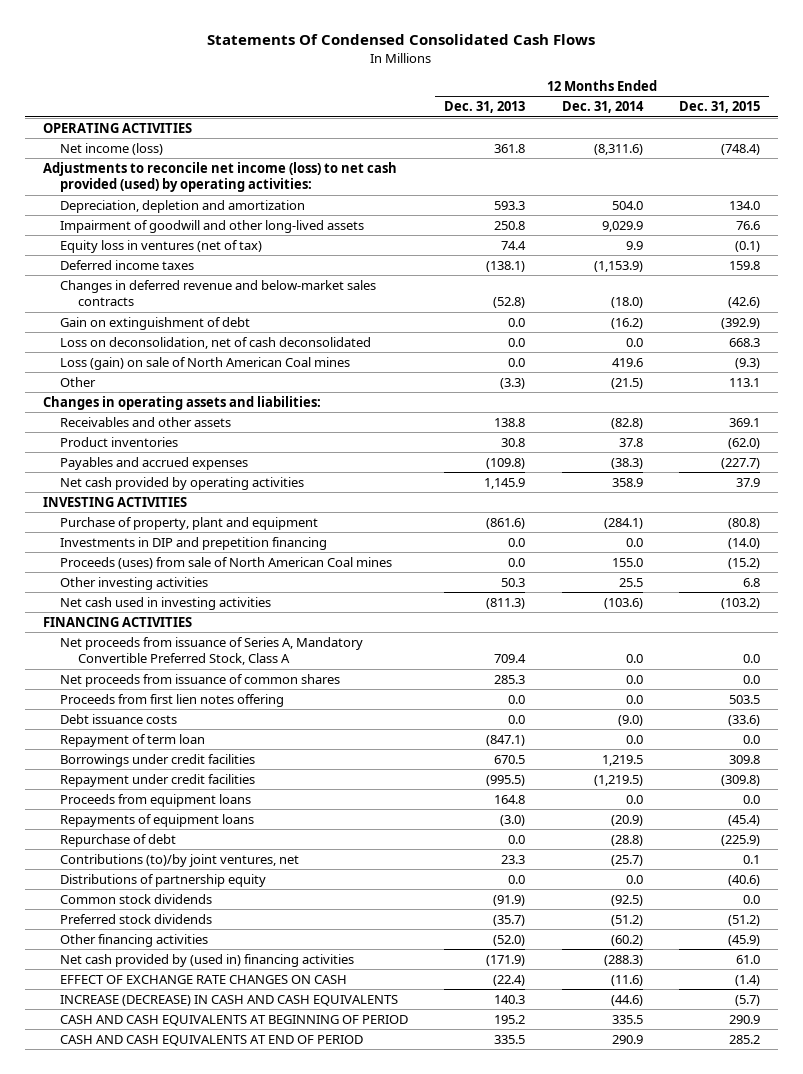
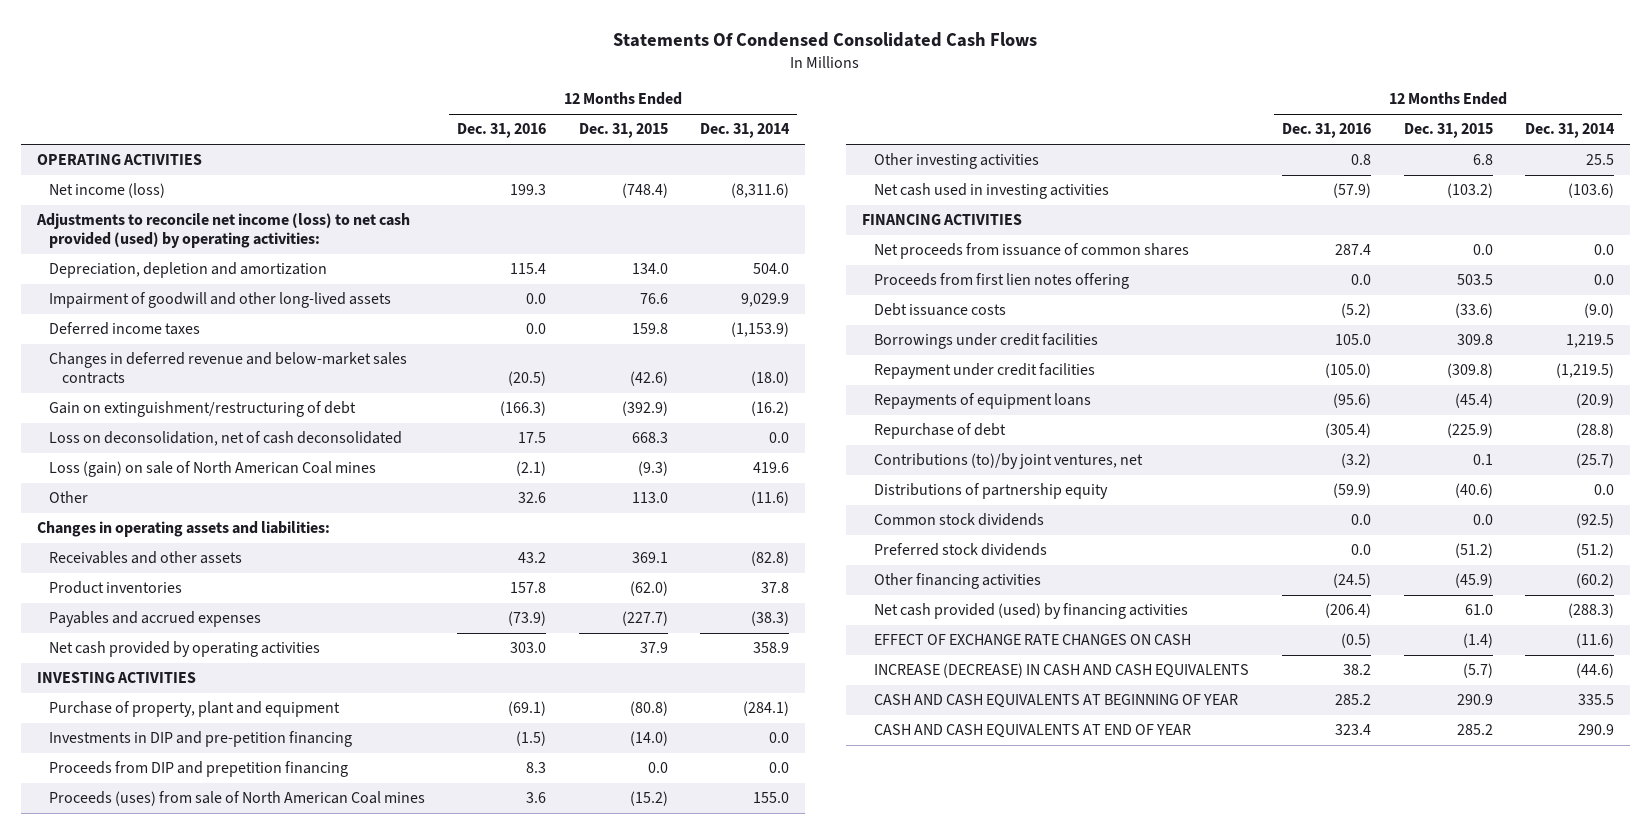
- | 12 Months Ended Dec. 31, 2013 | 12 Months Ended Dec. 31, 2014 | 12 Months Ended Dec. 31, 2015
+ | 12 Months Ended Dec. 31, 2016 | 12 Months Ended Dec. 31, 2015 | 12 Months Ended Dec. 31, 2014
- Equity loss in ventures (net of tax) | 74.4 | 9.9 | (0.1)
- Gain on extinguishment of debt | 0.0 | (16.2) | (392.9)
+ Gain on extinguishment/restructuring of debt | (166.3) | (392.9) | (16.2)
- Other | (3.3) | (21.5) | 113.1
+ Other | 32.6 | 113.0 | (11.6)
- Investments in DIP and prepetition financing | 0.0 | 0.0 | (14.0)
+ Investments in DIP and pre-petition financing | (1.5) | (14.0) | 0.0
+ Proceeds from DIP and prepetition financing | 8.3 | 0.0 | 0.0
- Net proceeds from issuance of Series A, Mandatory Convertible Preferred Stock, Class A | 709.4 | 0.0 | 0.0
- Repayment of term loan | (847.1) | 0.0 | 0.0
- Proceeds from equipment loans | 164.8 | 0.0 | 0.0
- Net cash provided by (used in) financing activities | (171.9) | (288.3) | 61.0
+ Net cash provided (used) by financing activities | (206.4) | 61.0 | (288.3)
- CASH AND CASH EQUIVALENTS AT BEGINNING OF PERIOD | 195.2 | 335.5 | 290.9
- CASH AND CASH EQUIVALENTS AT END OF PERIOD | 335.5 | 290.9 | 285.2
+ CASH AND CASH EQUIVALENTS AT BEGINNING OF YEAR | 285.2 | 290.9 | 335.5
+ CASH AND CASH EQUIVALENTS AT END OF YEAR | 323.4 | 285.2 | 290.9

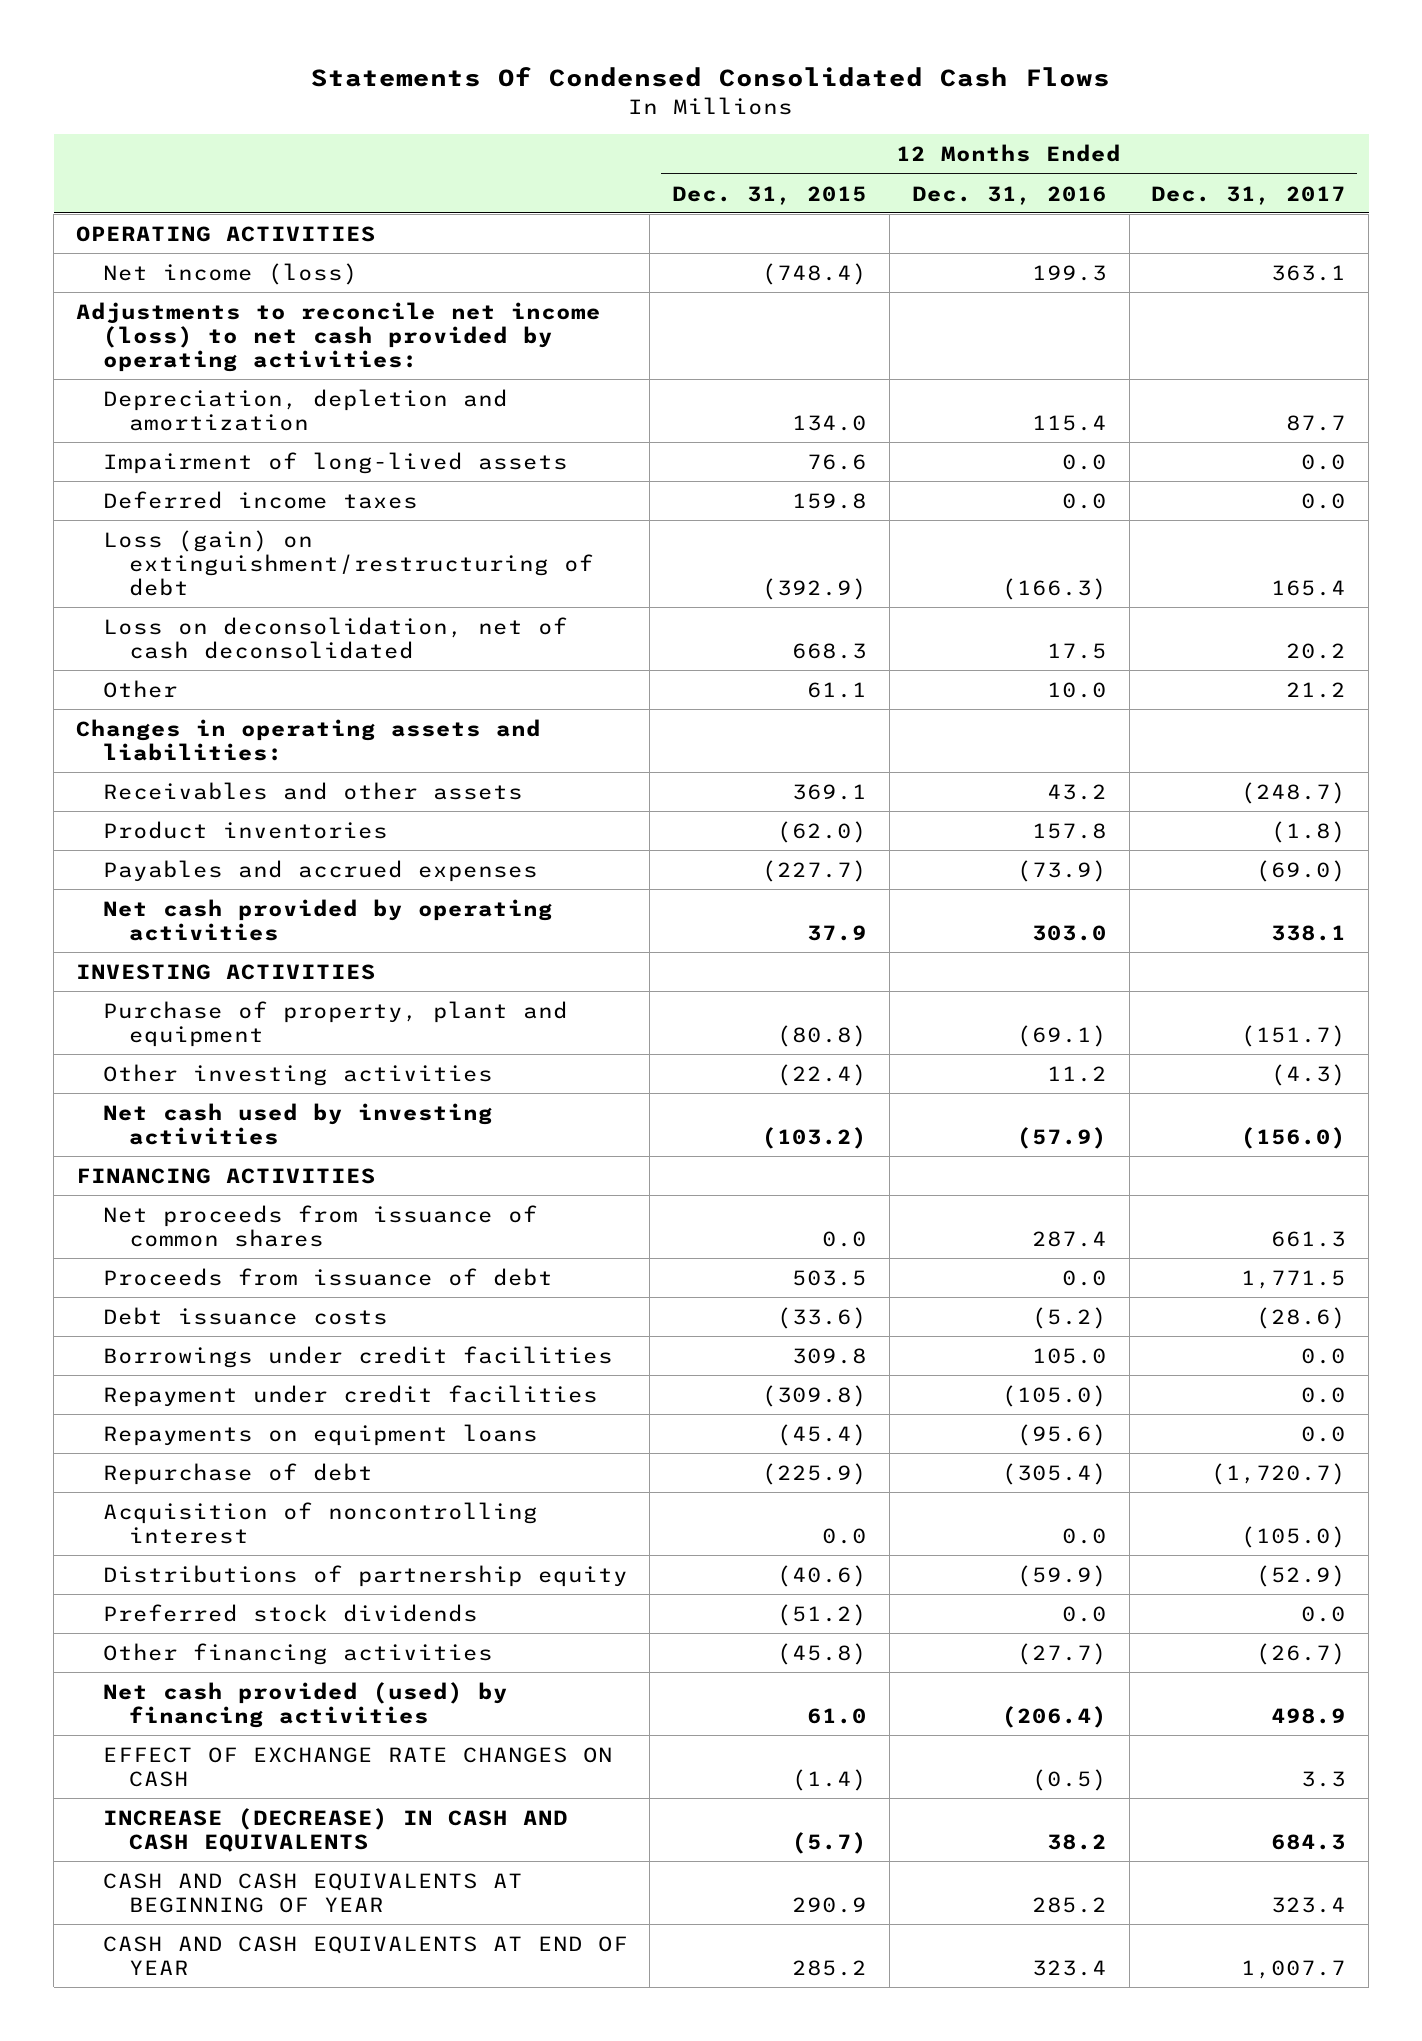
- | 12 Months Ended Dec. 31, 2016 | 12 Months Ended Dec. 31, 2015 | 12 Months Ended Dec. 31, 2014
+ | 12 Months Ended Dec. 31, 2015 | 12 Months Ended Dec. 31, 2016 | 12 Months Ended Dec. 31, 2017
- Adjustments to reconcile net income (loss) to net cash provided (used) by operating activities:
+ Adjustments to reconcile net income (loss) to net cash provided by operating activities:
- Impairment of goodwill and other long-lived assets | 0.0 | 76.6 | 9,029.9
+ Impairment of long-lived assets | 76.6 | 0.0 | 0.0
- Changes in deferred revenue and below-market sales contracts | (20.5) | (42.6) | (18.0)
- Gain on extinguishment/restructuring of debt | (166.3) | (392.9) | (16.2)
+ Loss (gain) on extinguishment/restructuring of debt | (392.9) | (166.3) | 165.4
- Loss (gain) on sale of North American Coal mines | (2.1) | (9.3) | 419.6
- Other | 32.6 | 113.0 | (11.6)
+ Other | 61.1 | 10.0 | 21.2
- Investments in DIP and pre-petition financing | (1.5) | (14.0) | 0.0
- Proceeds from DIP and prepetition financing | 8.3 | 0.0 | 0.0
- Proceeds (uses) from sale of North American Coal mines | 3.6 | (15.2) | 155.0
- Other investing activities | 0.8 | 6.8 | 25.5
- Net cash used in investing activities | (57.9) | (103.2) | (103.6)
+ Other investing activities | (22.4) | 11.2 | (4.3)
+ Net cash used by investing activities | (103.2) | (57.9) | (156.0)
- Proceeds from first lien notes offering | 0.0 | 503.5 | 0.0
+ Proceeds from issuance of debt | 503.5 | 0.0 | 1,771.5
- Repayments of equipment loans | (95.6) | (45.4) | (20.9)
+ Repayments on equipment loans | (45.4) | (95.6) | 0.0
- Contributions (to)/by joint ventures, net | (3.2) | 0.1 | (25.7)
+ Acquisition of noncontrolling interest | 0.0 | 0.0 | (105.0)
- Common stock dividends | 0.0 | 0.0 | (92.5)
- Other financing activities | (24.5) | (45.9) | (60.2)
+ Other financing activities | (45.8) | (27.7) | (26.7)

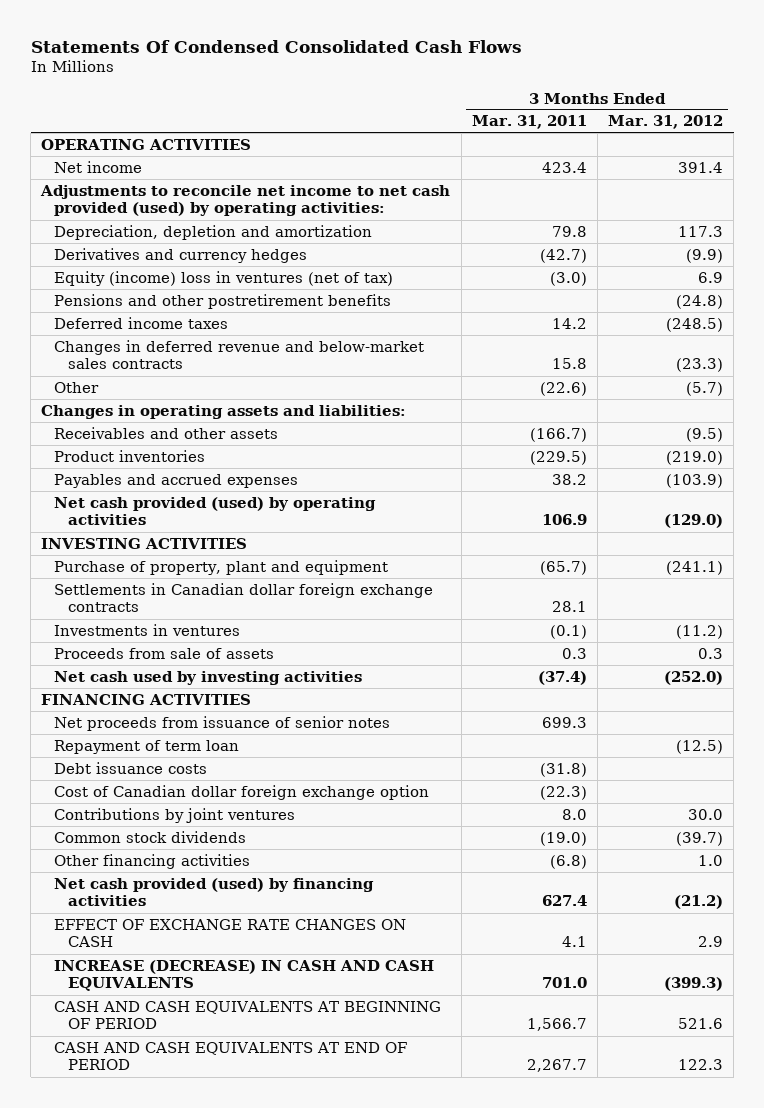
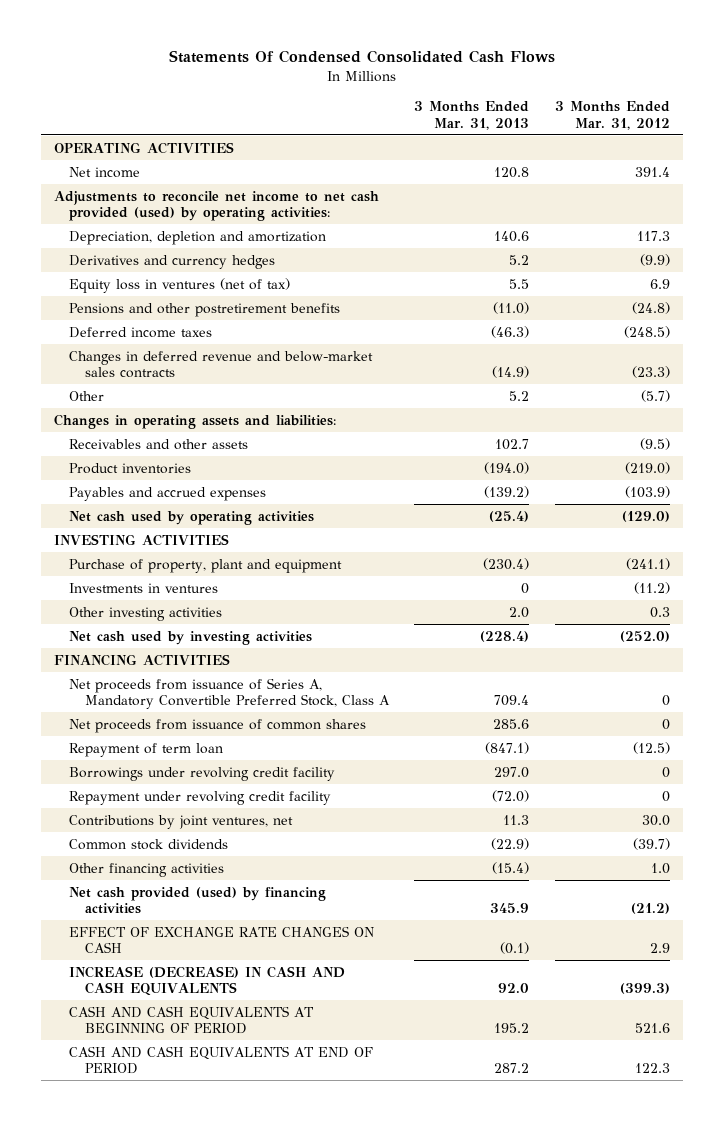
- | 3 Months Ended Mar. 31, 2011 | 3 Months Ended Mar. 31, 2012
+ | 3 Months Ended Mar. 31, 2013 | 3 Months Ended Mar. 31, 2012
- Equity (income) loss in ventures (net of tax) | (3.0) | 6.9
+ Equity loss in ventures (net of tax) | 5.5 | 6.9
- Net cash provided (used) by operating activities | 106.9 | (129.0)
+ Net cash used by operating activities | (25.4) | (129.0)
- Settlements in Canadian dollar foreign exchange contracts | 28.1 |
- Proceeds from sale of assets | 0.3 | 0.3
+ Other investing activities | 2.0 | 0.3
- Net proceeds from issuance of senior notes | 699.3 |
+ Net proceeds from issuance of Series A, Mandatory Convertible Preferred Stock, Class A | 709.4 | 0
+ Net proceeds from issuance of common shares | 285.6 | 0
- Debt issuance costs | (31.8) |
- Cost of Canadian dollar foreign exchange option | (22.3) |
- Contributions by joint ventures | 8.0 | 30.0
+ Borrowings under revolving credit facility | 297.0 | 0
+ Repayment under revolving credit facility | (72.0) | 0
+ Contributions by joint ventures, net | 11.3 | 30.0

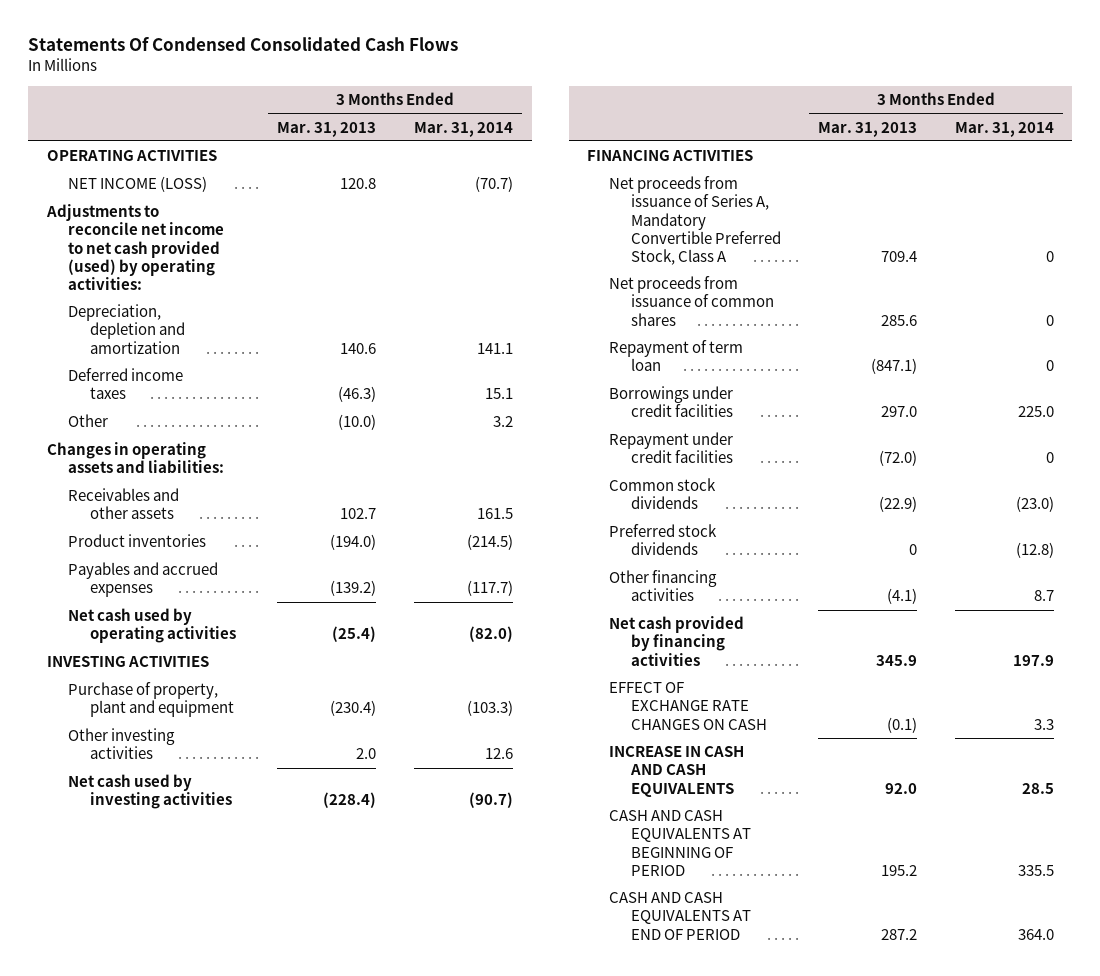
- | 3 Months Ended Mar. 31, 2013 | 3 Months Ended Mar. 31, 2012
+ | 3 Months Ended Mar. 31, 2013 | 3 Months Ended Mar. 31, 2014
- Net income | 120.8 | 391.4
+ NET INCOME (LOSS) | 120.8 | (70.7)
- Derivatives and currency hedges | 5.2 | (9.9)
- Equity loss in ventures (net of tax) | 5.5 | 6.9
- Pensions and other postretirement benefits | (11.0) | (24.8)
- Changes in deferred revenue and below-market sales contracts | (14.9) | (23.3)
- Other | 5.2 | (5.7)
+ Other | (10.0) | 3.2
- Investments in ventures | 0 | (11.2)
- Borrowings under revolving credit facility | 297.0 | 0
- Repayment under revolving credit facility | (72.0) | 0
- Contributions by joint ventures, net | 11.3 | 30.0
+ Borrowings under credit facilities | 297.0 | 225.0
+ Repayment under credit facilities | (72.0) | 0
- Other financing activities | (15.4) | 1.0
- Net cash provided (used) by financing activities | 345.9 | (21.2)
+ Preferred stock dividends | 0 | (12.8)
+ Other financing activities | (4.1) | 8.7
+ Net cash provided by financing activities | 345.9 | 197.9
- INCREASE (DECREASE) IN CASH AND CASH EQUIVALENTS | 92.0 | (399.3)
+ INCREASE IN CASH AND CASH EQUIVALENTS | 92.0 | 28.5

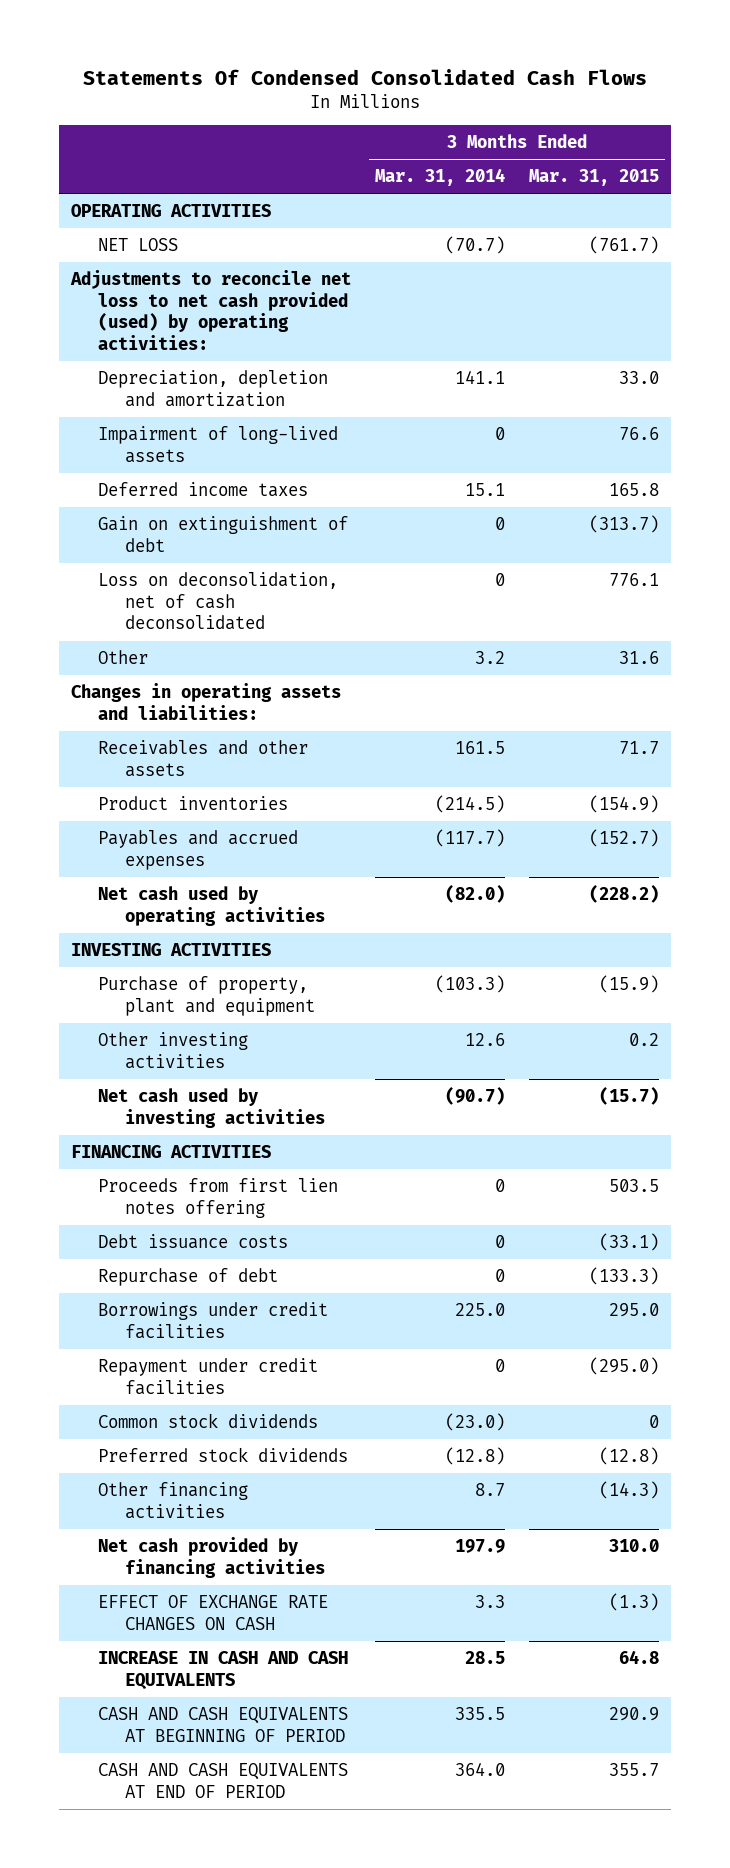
- | 3 Months Ended Mar. 31, 2013 | 3 Months Ended Mar. 31, 2014
+ | 3 Months Ended Mar. 31, 2014 | 3 Months Ended Mar. 31, 2015
- NET INCOME (LOSS) | 120.8 | (70.7)
- Adjustments to reconcile net income to net cash provided (used) by operating activities:
+ NET LOSS | (70.7) | (761.7)
+ Adjustments to reconcile net loss to net cash provided (used) by operating activities:
+ Impairment of long-lived assets | 0 | 76.6
+ Gain on extinguishment of debt | 0 | (313.7)
+ Loss on deconsolidation, net of cash deconsolidated | 0 | 776.1
- Net proceeds from issuance of Series A, Mandatory Convertible Preferred Stock, Class A | 709.4 | 0
- Net proceeds from issuance of common shares | 285.6 | 0
- Repayment of term loan | (847.1) | 0
+ Proceeds from first lien notes offering | 0 | 503.5
+ Debt issuance costs | 0 | (33.1)
+ Repurchase of debt | 0 | (133.3)

